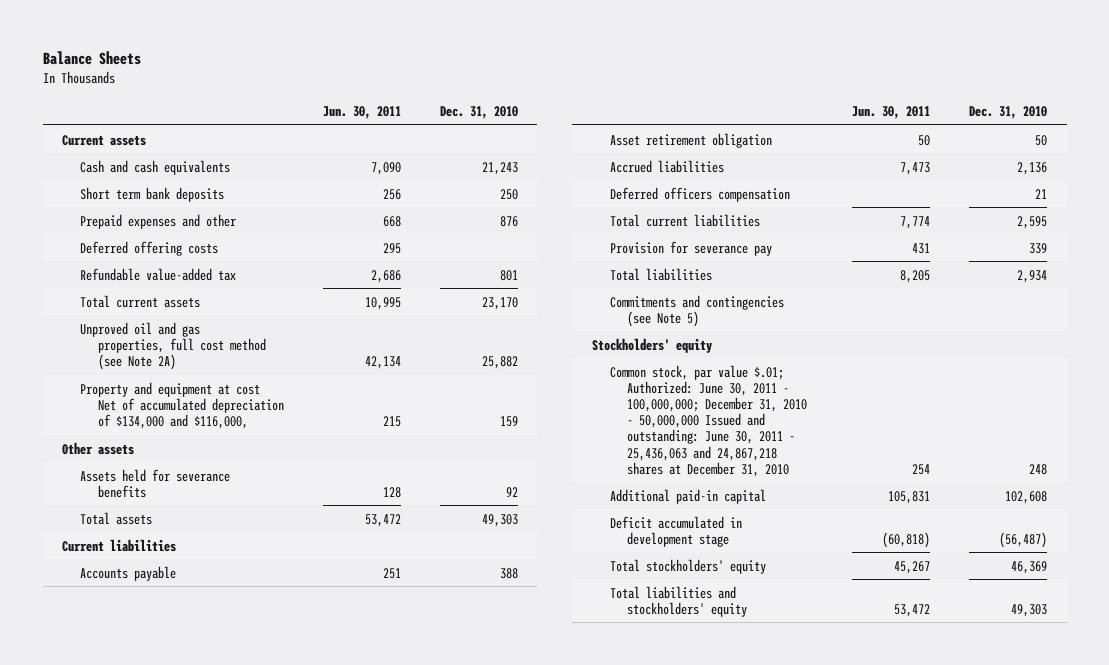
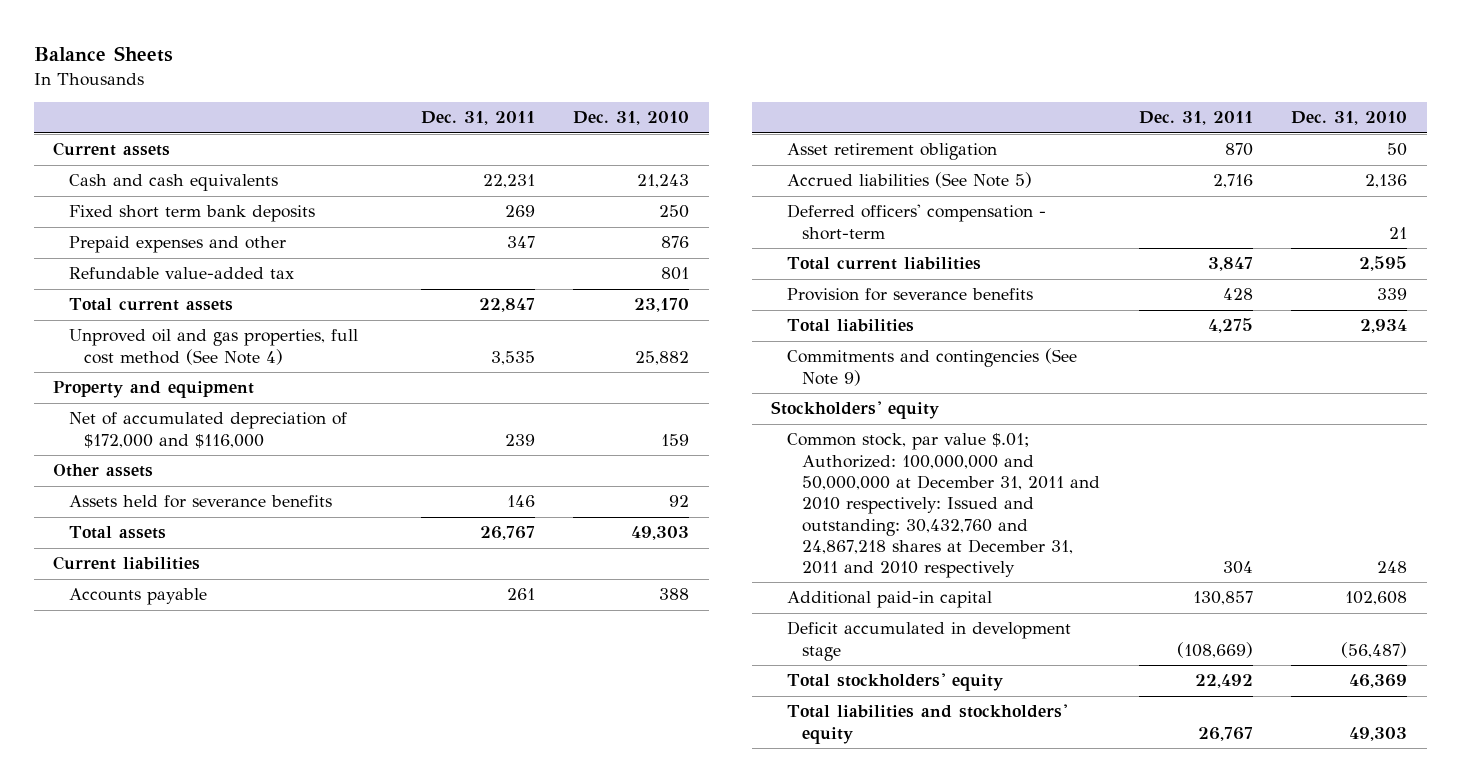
- | Jun. 30, 2011 | Dec. 31, 2010
+ | Dec. 31, 2011 | Dec. 31, 2010
- Short term bank deposits | 256 | 250
+ Fixed short term bank deposits | 269 | 250
- Deferred offering costs | 295 |
- Unproved oil and gas properties, full cost method (see Note 2A) | 42,134 | 25,882
- Property and equipment at cost Net of accumulated depreciation of $134,000 and $116,000, | 215 | 159
+ Unproved oil and gas properties, full cost method (See Note 4) | 3,535 | 25,882
+ Property and equipment
+ Net of accumulated depreciation of $172,000 and $116,000 | 239 | 159
- Accrued liabilities | 7,473 | 2,136
- Deferred officers compensation | | 21
+ Accrued liabilities (See Note 5) | 2,716 | 2,136
+ Deferred officers' compensation - short-term | | 21
- Provision for severance pay | 431 | 339
+ Provision for severance benefits | 428 | 339
- Commitments and contingencies (see Note 5)
+ Commitments and contingencies (See Note 9)
- Common stock, par value $.01; Authorized: June 30, 2011 - 100,000,000; December 31, 2010 - 50,000,000 Issued and outstanding: June 30, 2011 - 25,436,063 and 24,867,218 shares at December 31, 2010 | 254 | 248
+ Common stock, par value $.01; Authorized: 100,000,000 and 50,000,000 at December 31, 2011 and 2010 respectively: Issued and outstanding: 30,432,760 and 24,867,218 shares at December 31, 2011 and 2010 respectively | 304 | 248

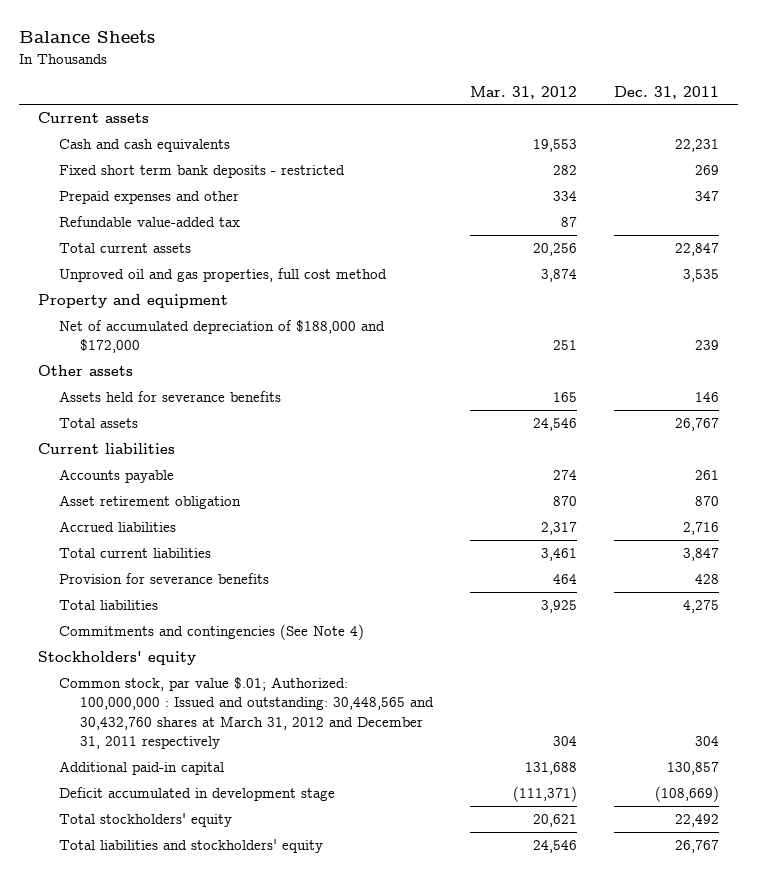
- | Dec. 31, 2011 | Dec. 31, 2010
+ | Mar. 31, 2012 | Dec. 31, 2011
- Fixed short term bank deposits | 269 | 250
+ Fixed short term bank deposits - restricted | 282 | 269
- Unproved oil and gas properties, full cost method (See Note 4) | 3,535 | 25,882
+ Unproved oil and gas properties, full cost method | 3,874 | 3,535
- Net of accumulated depreciation of $172,000 and $116,000 | 239 | 159
+ Net of accumulated depreciation of $188,000 and $172,000 | 251 | 239
- Accrued liabilities (See Note 5) | 2,716 | 2,136
- Deferred officers' compensation - short-term | | 21
+ Accrued liabilities | 2,317 | 2,716
- Commitments and contingencies (See Note 9)
+ Commitments and contingencies (See Note 4)
- Common stock, par value $.01; Authorized: 100,000,000 and 50,000,000 at December 31, 2011 and 2010 respectively: Issued and outstanding: 30,432,760 and 24,867,218 shares at December 31, 2011 and 2010 respectively | 304 | 248
+ Common stock, par value $.01; Authorized: 100,000,000 : Issued and outstanding: 30,448,565 and 30,432,760 shares at March 31, 2012 and December 31, 2011 respectively | 304 | 304

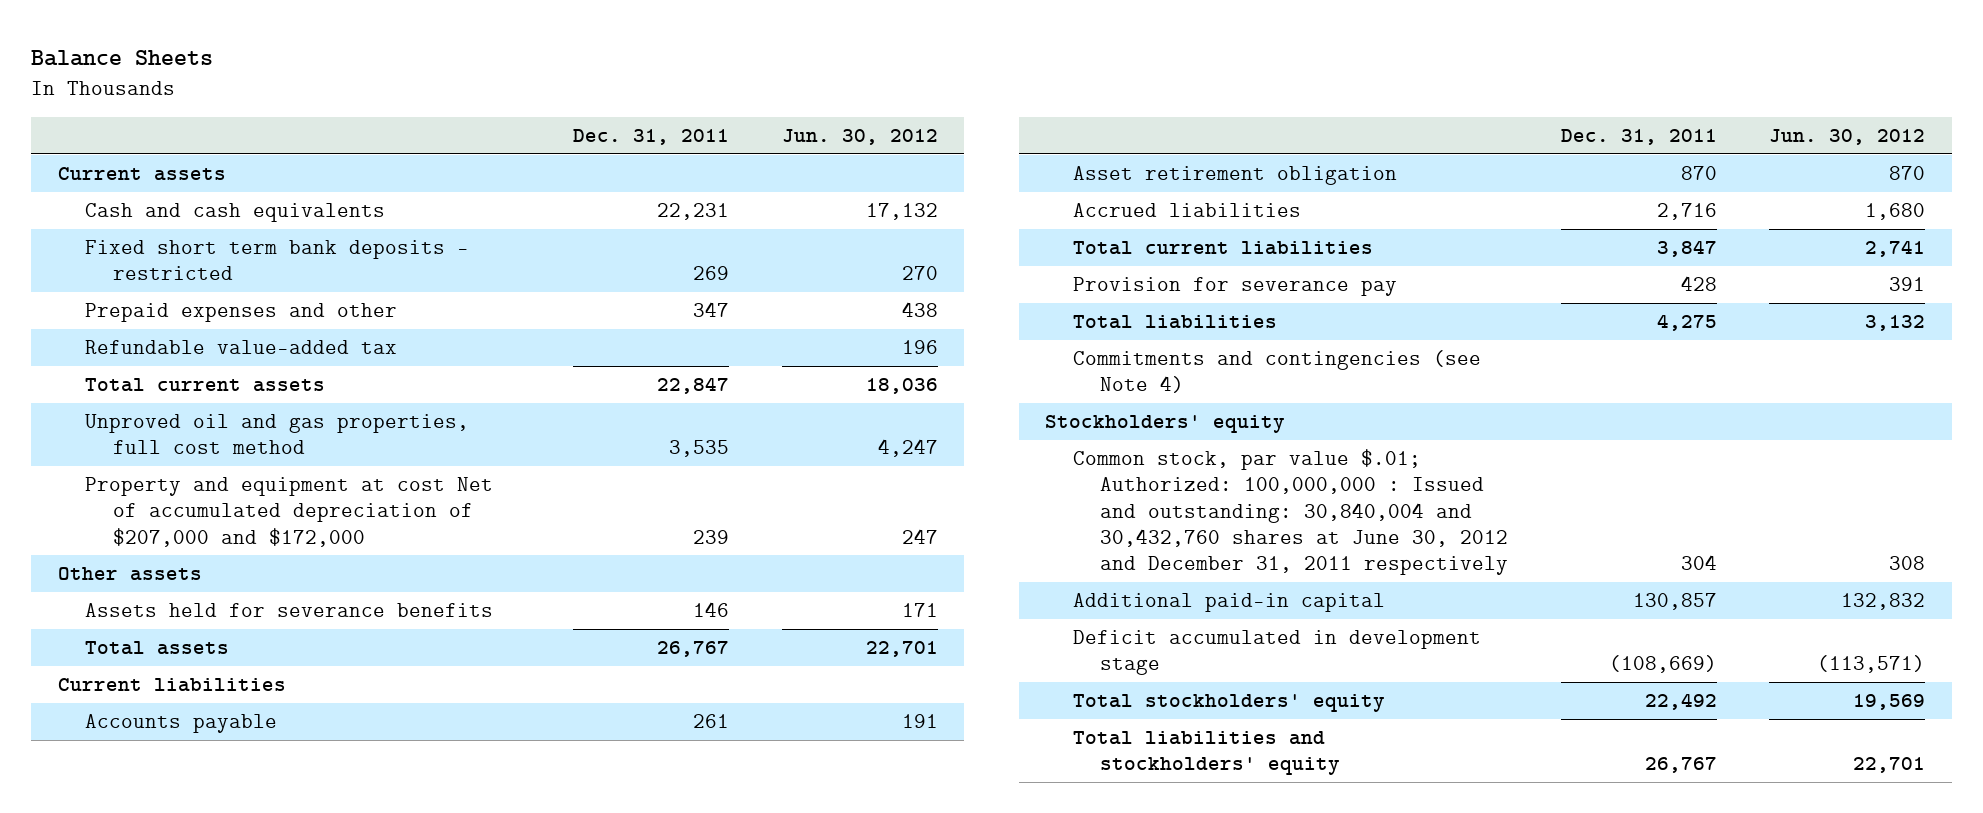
- | Mar. 31, 2012 | Dec. 31, 2011
+ | Dec. 31, 2011 | Jun. 30, 2012
- Property and equipment
- Net of accumulated depreciation of $188,000 and $172,000 | 251 | 239
+ Property and equipment at cost Net of accumulated depreciation of $207,000 and $172,000 | 239 | 247
- Provision for severance benefits | 464 | 428
+ Provision for severance pay | 428 | 391
- Commitments and contingencies (See Note 4)
+ Commitments and contingencies (see Note 4)
- Common stock, par value $.01; Authorized: 100,000,000 : Issued and outstanding: 30,448,565 and 30,432,760 shares at March 31, 2012 and December 31, 2011 respectively | 304 | 304
+ Common stock, par value $.01; Authorized: 100,000,000 : Issued and outstanding: 30,840,004 and 30,432,760 shares at June 30, 2012 and December 31, 2011 respectively | 304 | 308

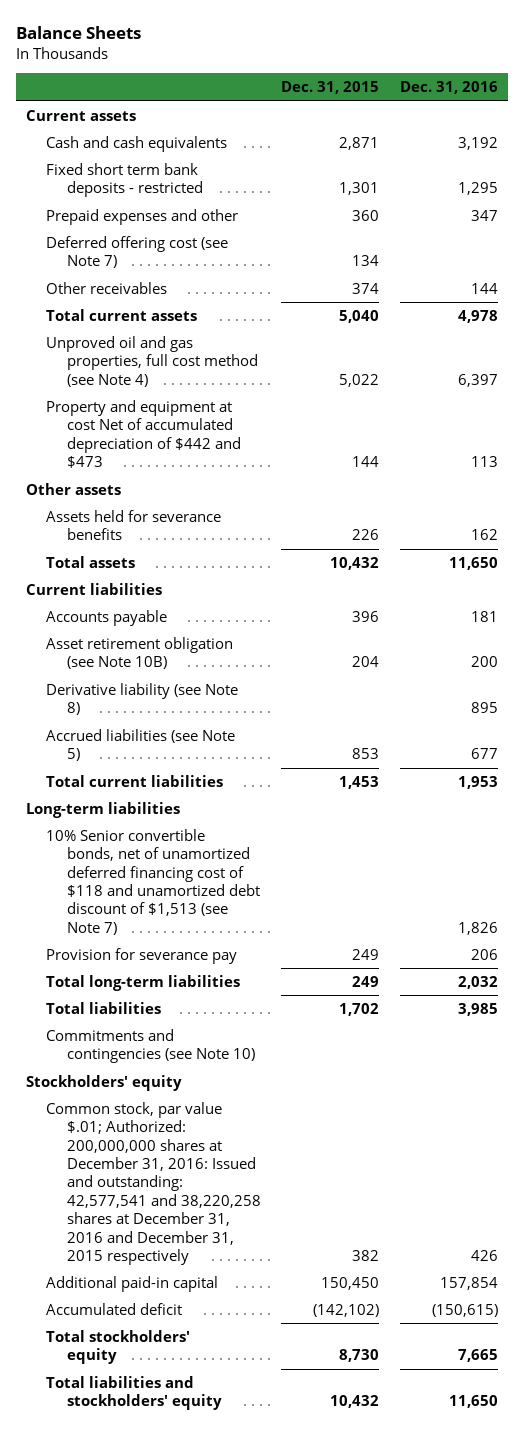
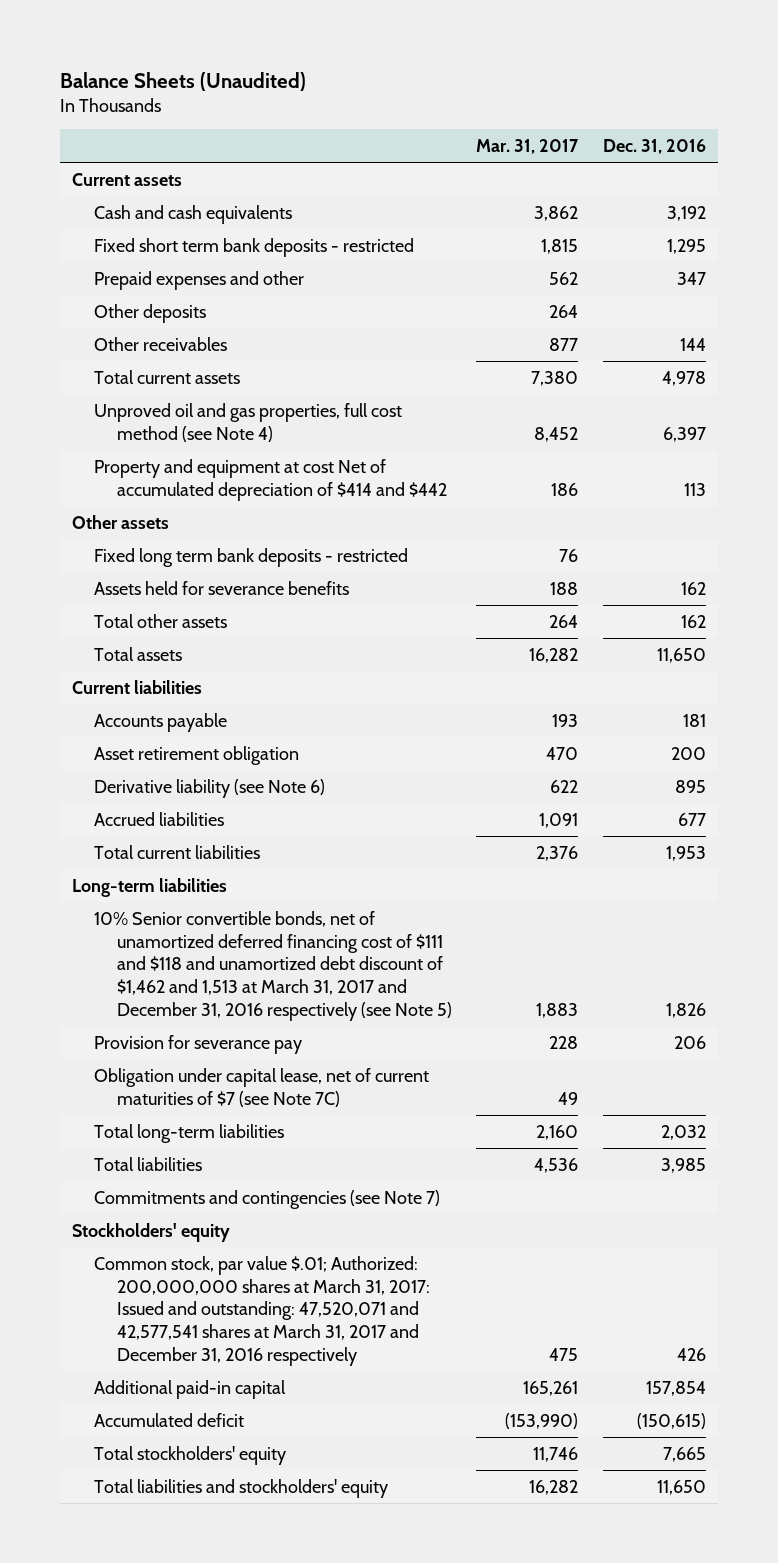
- Balance Sheets
+ Balance Sheets (Unaudited)
- | Dec. 31, 2015 | Dec. 31, 2016
+ | Mar. 31, 2017 | Dec. 31, 2016
- Deferred offering cost (see Note 7) | 134 |
+ Other deposits | 264 |
- Property and equipment at cost Net of accumulated depreciation of $442 and $473 | 144 | 113
+ Property and equipment at cost Net of accumulated depreciation of $414 and $442 | 186 | 113
+ Fixed long term bank deposits - restricted | 76 |
+ Total other assets | 264 | 162
- Asset retirement obligation (see Note 10B) | 204 | 200
- Derivative liability (see Note 8) | | 895
- Accrued liabilities (see Note 5) | 853 | 677
+ Asset retirement obligation | 470 | 200
+ Derivative liability (see Note 6) | 622 | 895
+ Accrued liabilities | 1,091 | 677
- 10% Senior convertible bonds, net of unamortized deferred financing cost of $118 and unamortized debt discount of $1,513 (see Note 7) | | 1,826
+ 10% Senior convertible bonds, net of unamortized deferred financing cost of $111 and $118 and unamortized debt discount of $1,462 and 1,513 at March 31, 2017 and December 31, 2016 respectively (see Note 5) | 1,883 | 1,826
+ Obligation under capital lease, net of current maturities of $7 (see Note 7C) | 49 |
- Commitments and contingencies (see Note 10)
+ Commitments and contingencies (see Note 7)
- Common stock, par value $.01; Authorized: 200,000,000 shares at December 31, 2016: Issued and outstanding: 42,577,541 and 38,220,258 shares at December 31, 2016 and December 31, 2015 respectively | 382 | 426
+ Common stock, par value $.01; Authorized: 200,000,000 shares at March 31, 2017: Issued and outstanding: 47,520,071 and 42,577,541 shares at March 31, 2017 and December 31, 2016 respectively | 475 | 426

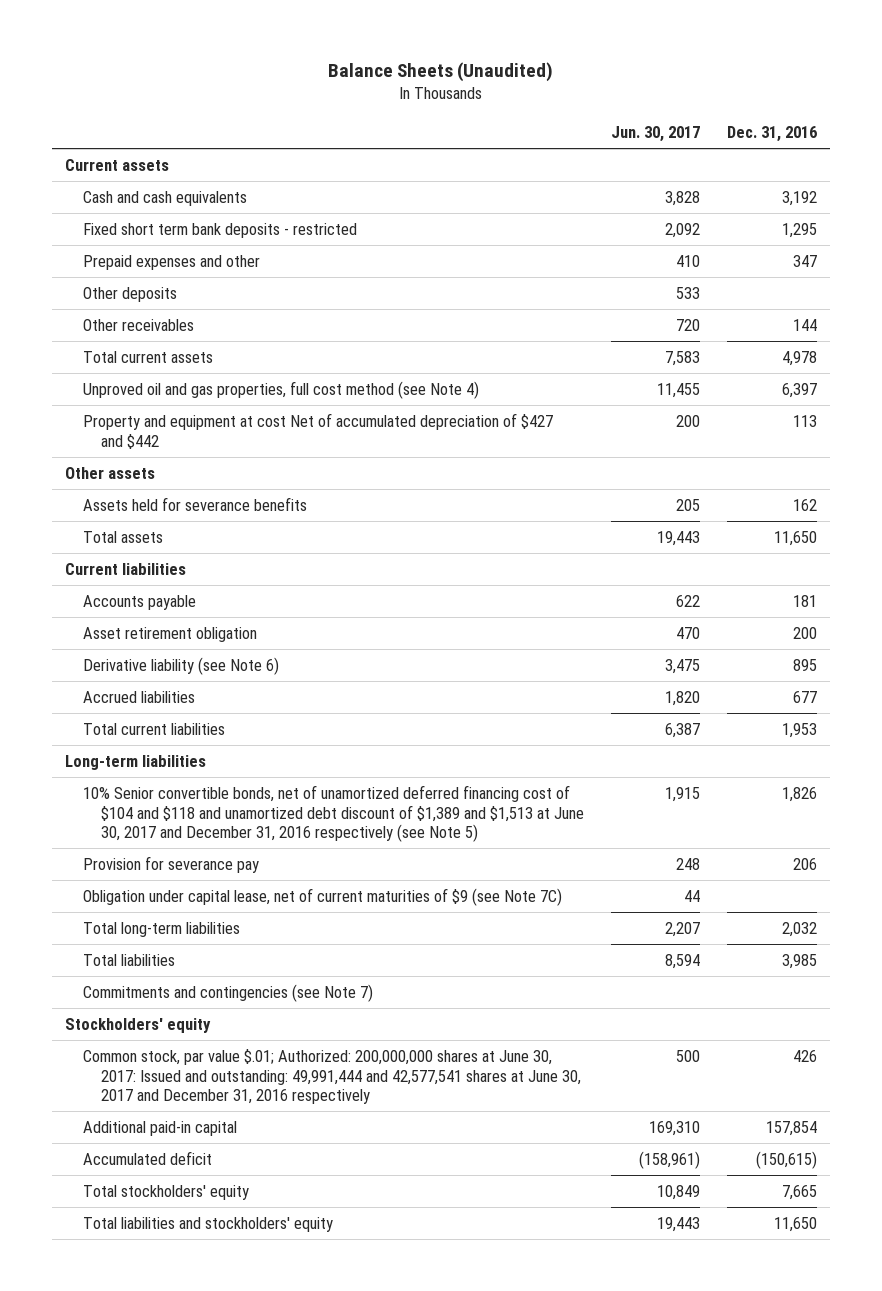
- | Mar. 31, 2017 | Dec. 31, 2016
+ | Jun. 30, 2017 | Dec. 31, 2016
- Property and equipment at cost Net of accumulated depreciation of $414 and $442 | 186 | 113
+ Property and equipment at cost Net of accumulated depreciation of $427 and $442 | 200 | 113
- Fixed long term bank deposits - restricted | 76 |
- Total other assets | 264 | 162
- 10% Senior convertible bonds, net of unamortized deferred financing cost of $111 and $118 and unamortized debt discount of $1,462 and 1,513 at March 31, 2017 and December 31, 2016 respectively (see Note 5) | 1,883 | 1,826
+ 10% Senior convertible bonds, net of unamortized deferred financing cost of $104 and $118 and unamortized debt discount of $1,389 and $1,513 at June 30, 2017 and December 31, 2016 respectively (see Note 5) | 1,915 | 1,826
- Obligation under capital lease, net of current maturities of $7 (see Note 7C) | 49 |
+ Obligation under capital lease, net of current maturities of $9 (see Note 7C) | 44 |
- Common stock, par value $.01; Authorized: 200,000,000 shares at March 31, 2017: Issued and outstanding: 47,520,071 and 42,577,541 shares at March 31, 2017 and December 31, 2016 respectively | 475 | 426
+ Common stock, par value $.01; Authorized: 200,000,000 shares at June 30, 2017: Issued and outstanding: 49,991,444 and 42,577,541 shares at June 30, 2017 and December 31, 2016 respectively | 500 | 426

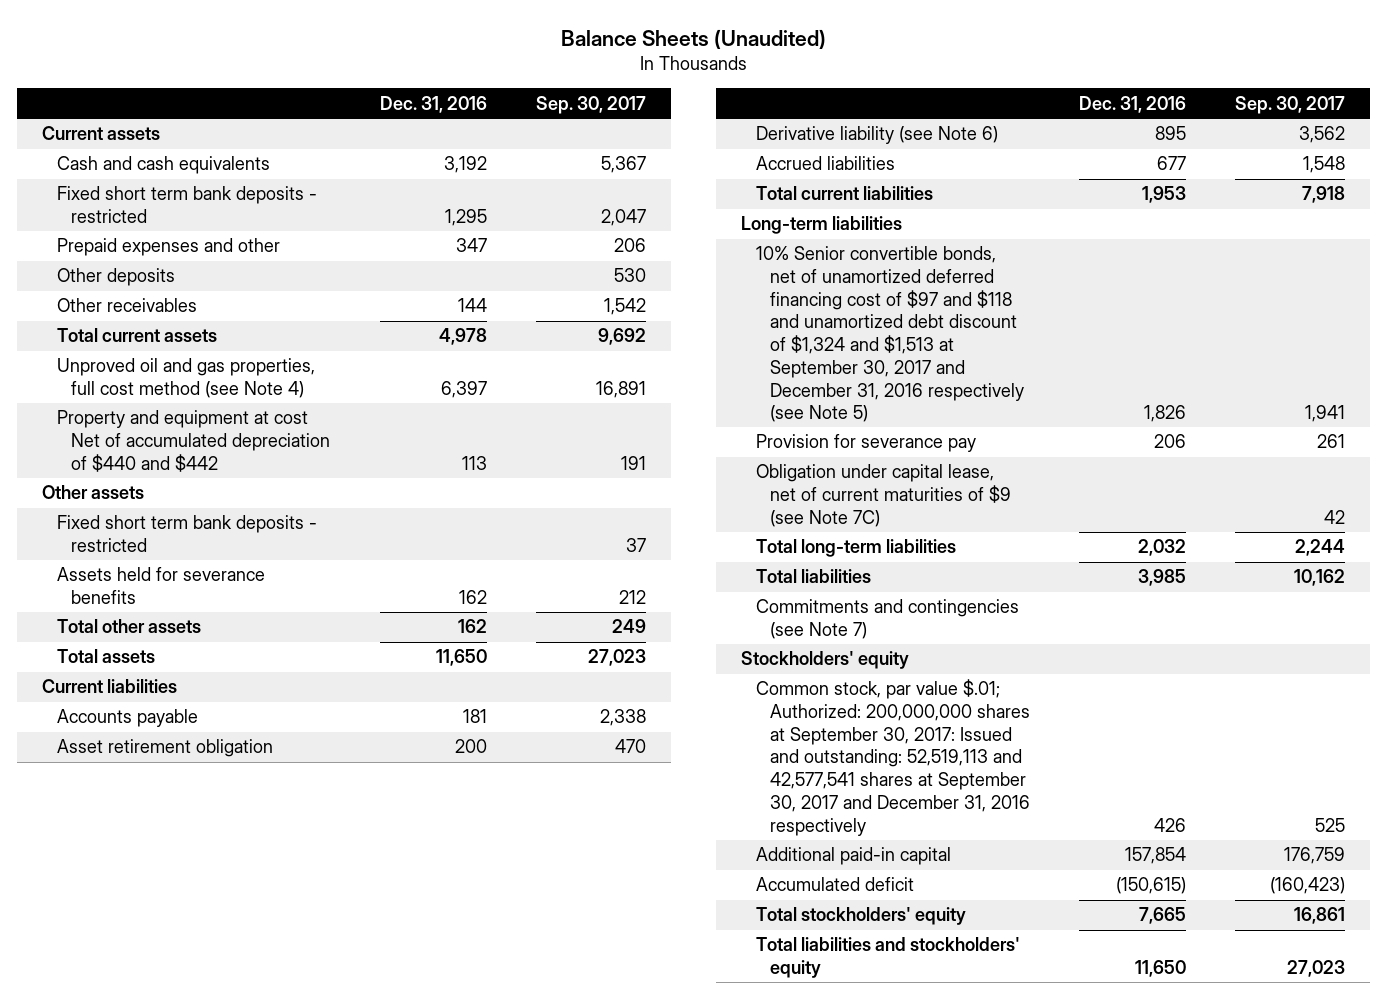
- | Jun. 30, 2017 | Dec. 31, 2016
+ | Dec. 31, 2016 | Sep. 30, 2017
- Property and equipment at cost Net of accumulated depreciation of $427 and $442 | 200 | 113
+ Property and equipment at cost Net of accumulated depreciation of $440 and $442 | 113 | 191
+ Fixed short term bank deposits - restricted | | 37
+ Total other assets | 162 | 249
- 10% Senior convertible bonds, net of unamortized deferred financing cost of $104 and $118 and unamortized debt discount of $1,389 and $1,513 at June 30, 2017 and December 31, 2016 respectively (see Note 5) | 1,915 | 1,826
+ 10% Senior convertible bonds, net of unamortized deferred financing cost of $97 and $118 and unamortized debt discount of $1,324 and $1,513 at September 30, 2017 and December 31, 2016 respectively (see Note 5) | 1,826 | 1,941
- Common stock, par value $.01; Authorized: 200,000,000 shares at June 30, 2017: Issued and outstanding: 49,991,444 and 42,577,541 shares at June 30, 2017 and December 31, 2016 respectively | 500 | 426
+ Common stock, par value $.01; Authorized: 200,000,000 shares at September 30, 2017: Issued and outstanding: 52,519,113 and 42,577,541 shares at September 30, 2017 and December 31, 2016 respectively | 426 | 525

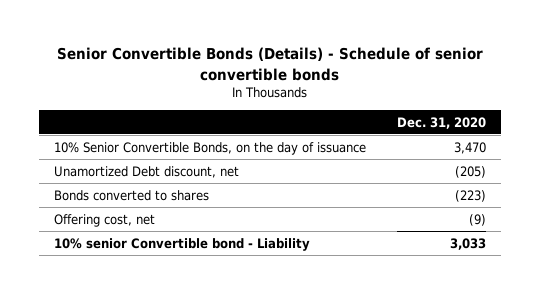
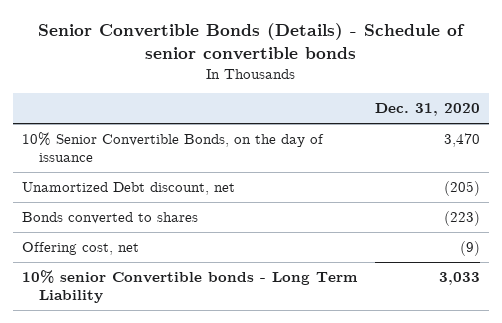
- 10% senior Convertible bond - Liability | 3,033
+ 10% senior Convertible bonds - Long Term Liability | 3,033

